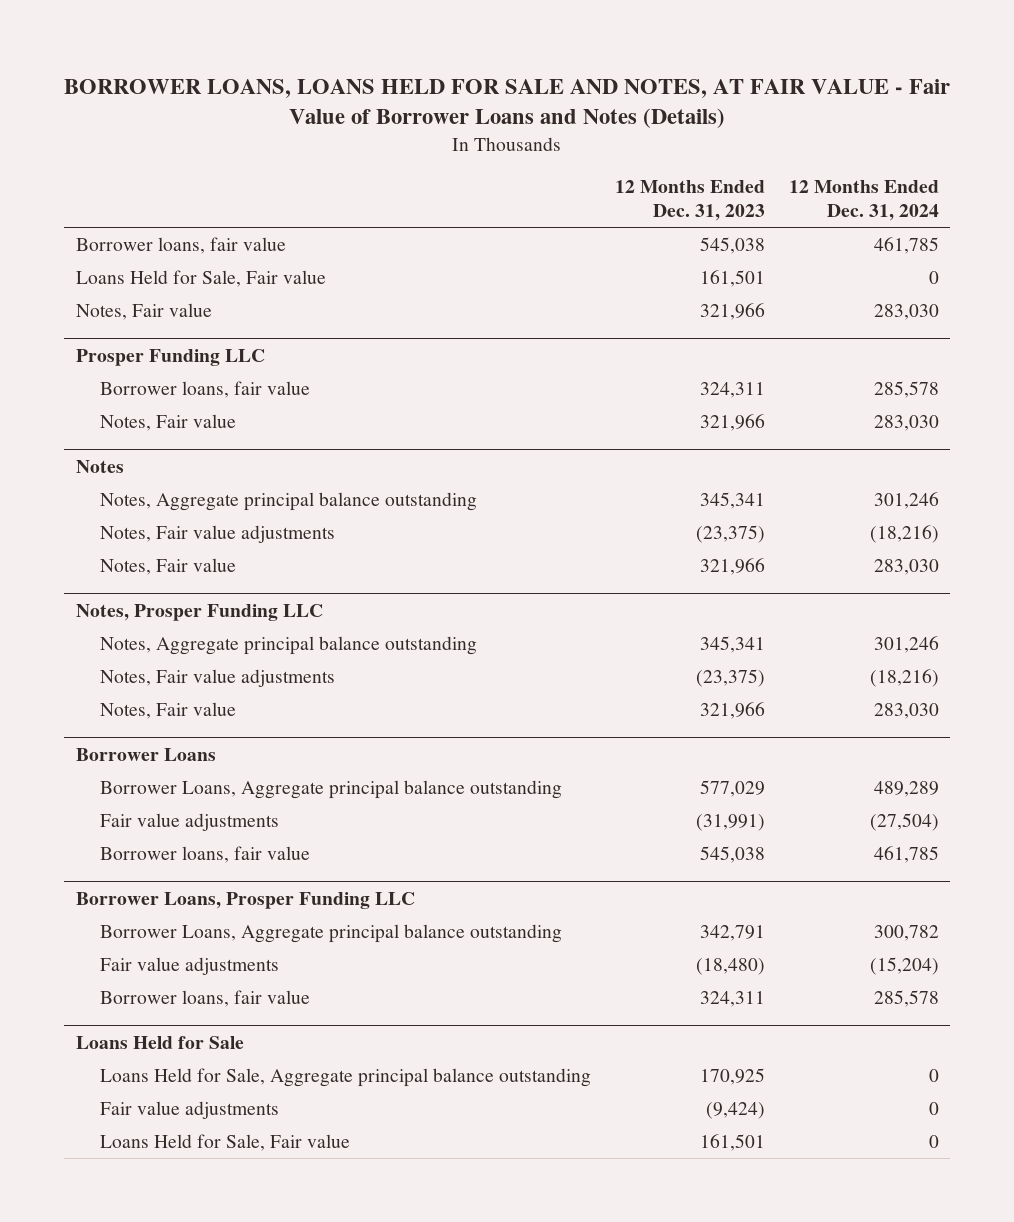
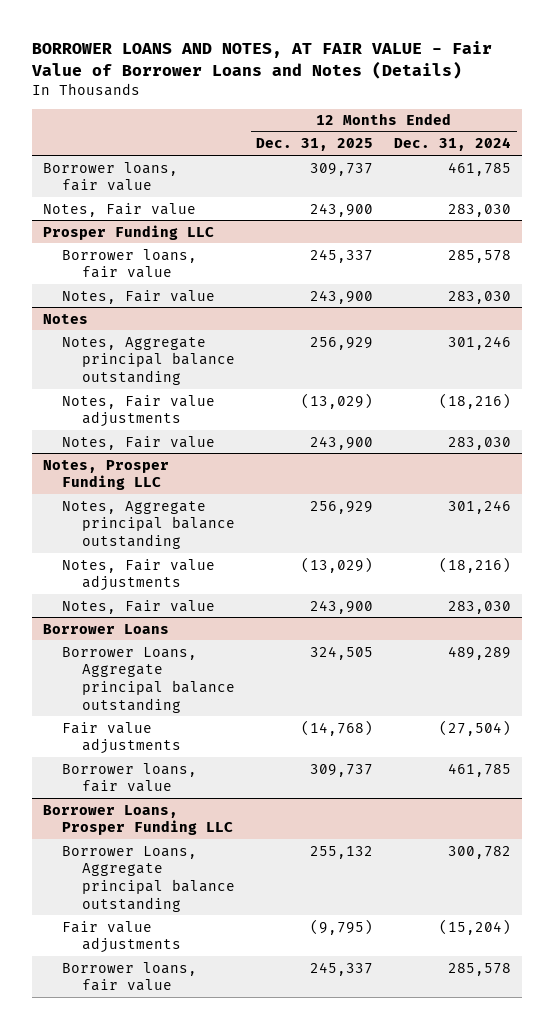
- BORROWER LOANS, LOANS HELD FOR SALE AND NOTES, AT FAIR VALUE - Fair Value of Borrower Loans and Notes (Details)
+ BORROWER LOANS AND NOTES, AT FAIR VALUE - Fair Value of Borrower Loans and Notes (Details)
- | 12 Months Ended Dec. 31, 2023 | 12 Months Ended Dec. 31, 2024
+ | 12 Months Ended Dec. 31, 2025 | 12 Months Ended Dec. 31, 2024
- Loans Held for Sale, Fair value | 161,501 | 0
- Loans Held for Sale
- Loans Held for Sale, Aggregate principal balance outstanding | 170,925 | 0
- Fair value adjustments | (9,424) | 0
- Loans Held for Sale, Fair value | 161,501 | 0

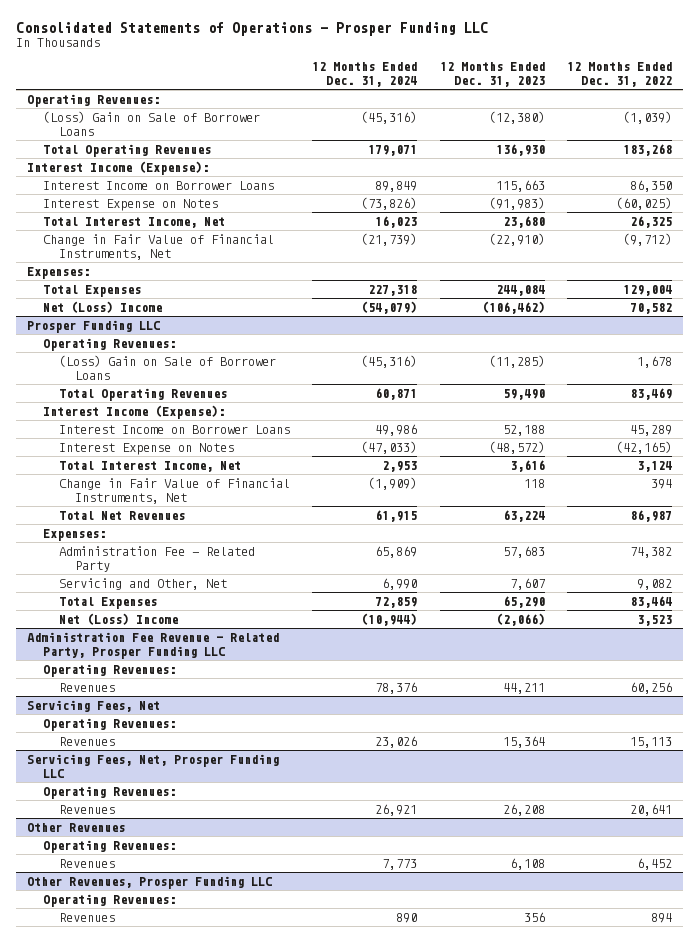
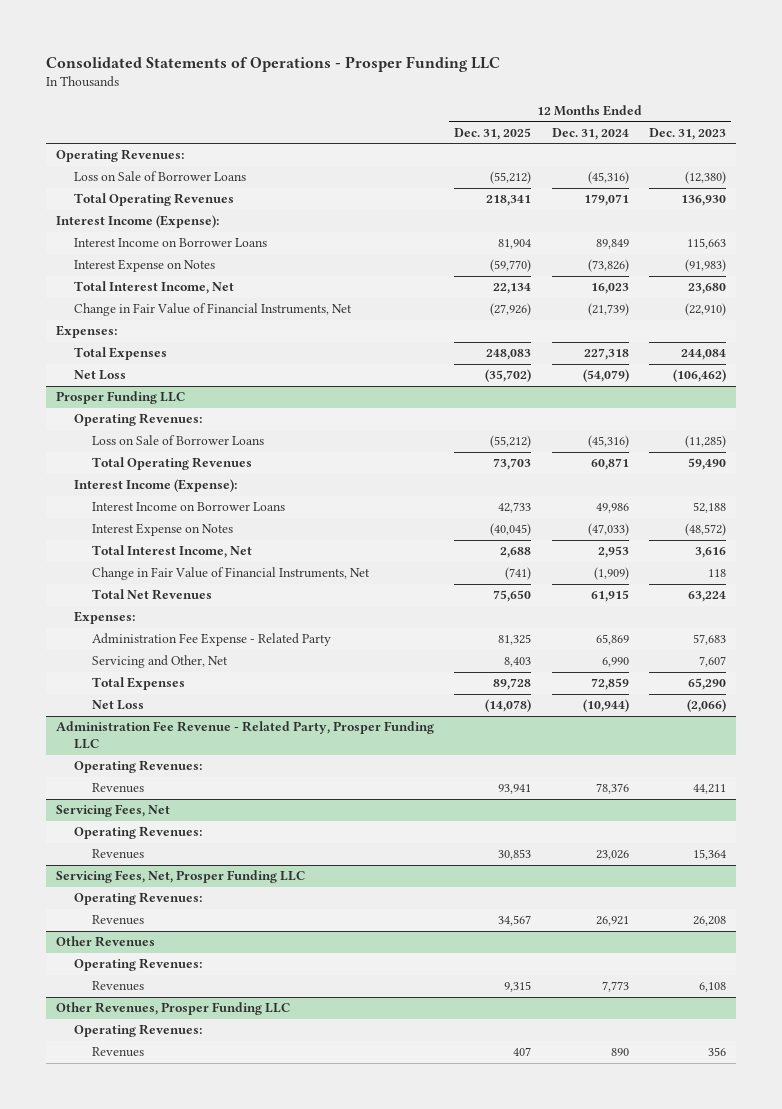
- | 12 Months Ended Dec. 31, 2024 | 12 Months Ended Dec. 31, 2023 | 12 Months Ended Dec. 31, 2022
+ | 12 Months Ended Dec. 31, 2025 | 12 Months Ended Dec. 31, 2024 | 12 Months Ended Dec. 31, 2023
- (Loss) Gain on Sale of Borrower Loans | (45,316) | (12,380) | (1,039)
+ Loss on Sale of Borrower Loans | (55,212) | (45,316) | (12,380)
- Net (Loss) Income | (54,079) | (106,462) | 70,582
+ Net Loss | (35,702) | (54,079) | (106,462)
@ Prosper Funding LLC
- (Loss) Gain on Sale of Borrower Loans | (45,316) | (11,285) | 1,678
+ Loss on Sale of Borrower Loans | (55,212) | (45,316) | (11,285)
- Administration Fee - Related Party | 65,869 | 57,683 | 74,382
+ Administration Fee Expense - Related Party | 81,325 | 65,869 | 57,683
- Net (Loss) Income | (10,944) | (2,066) | 3,523
+ Net Loss | (14,078) | (10,944) | (2,066)

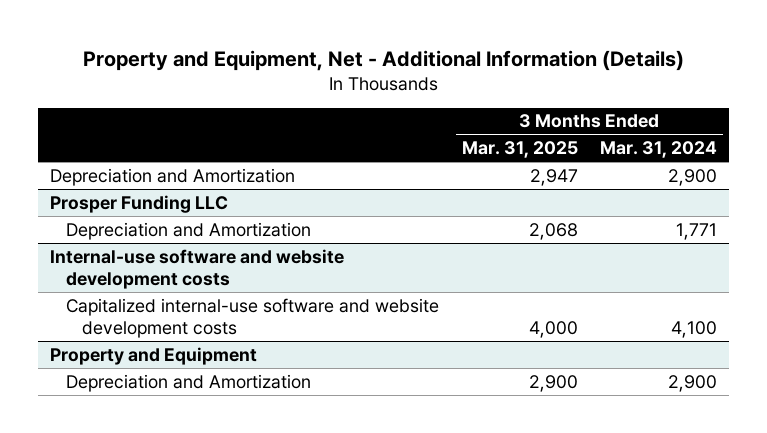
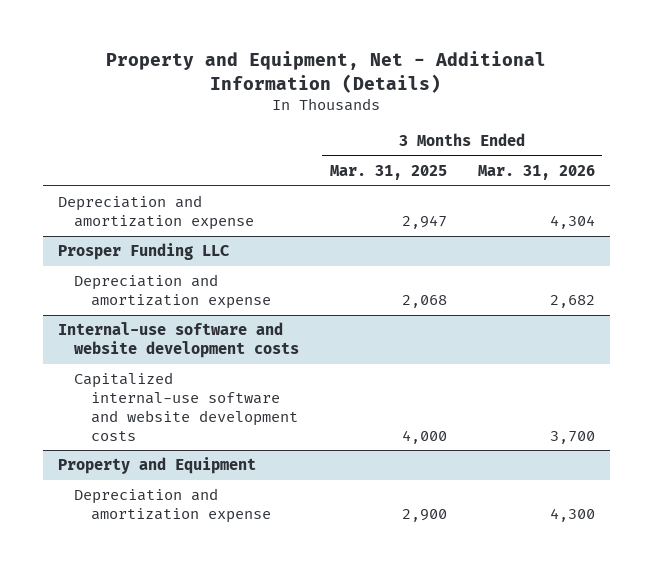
- | 3 Months Ended Mar. 31, 2025 | 3 Months Ended Mar. 31, 2024
+ | 3 Months Ended Mar. 31, 2025 | 3 Months Ended Mar. 31, 2026
- Depreciation and Amortization | 2,947 | 2,900
+ Depreciation and amortization expense | 2,947 | 4,304
@ Prosper Funding LLC
- Depreciation and Amortization | 2,068 | 1,771
+ Depreciation and amortization expense | 2,068 | 2,682
@ Property and Equipment
- Depreciation and Amortization | 2,900 | 2,900
+ Depreciation and amortization expense | 2,900 | 4,300

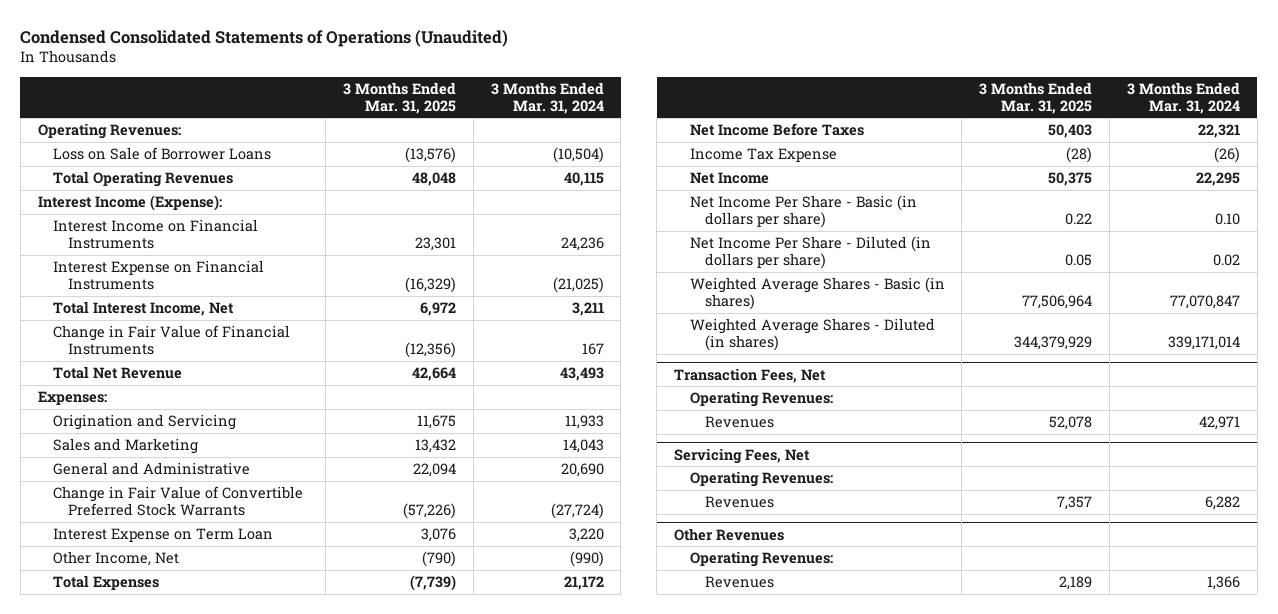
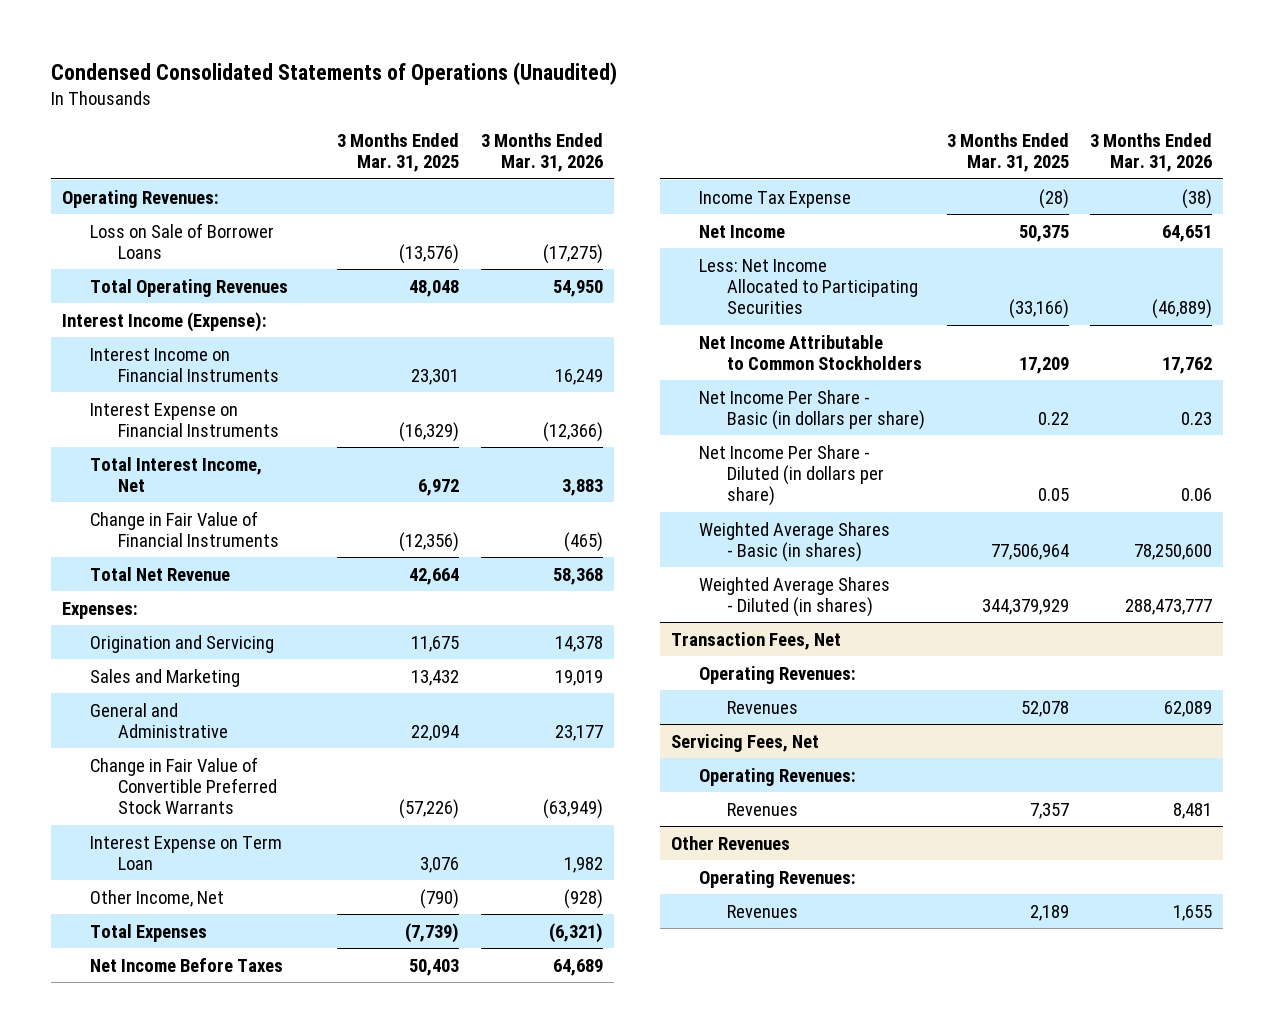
- | 3 Months Ended Mar. 31, 2025 | 3 Months Ended Mar. 31, 2024
+ | 3 Months Ended Mar. 31, 2025 | 3 Months Ended Mar. 31, 2026
+ Less: Net Income Allocated to Participating Securities | (33,166) | (46,889)
+ Net Income Attributable to Common Stockholders | 17,209 | 17,762

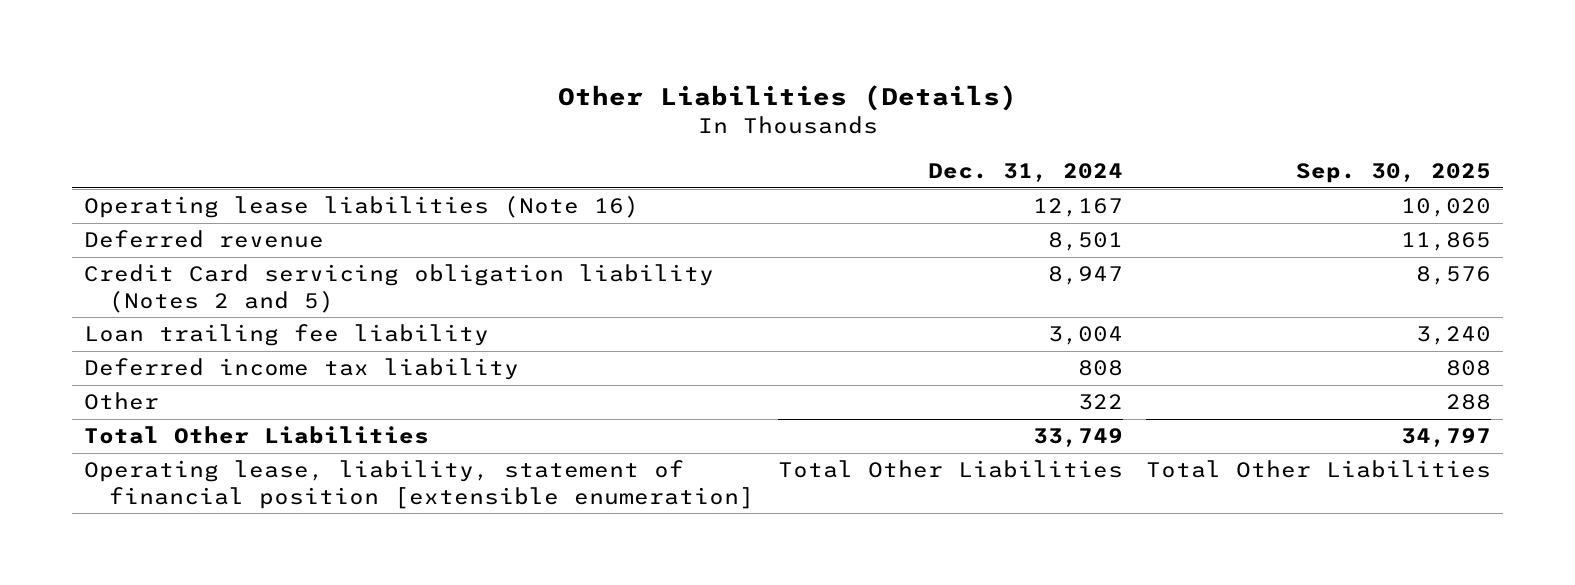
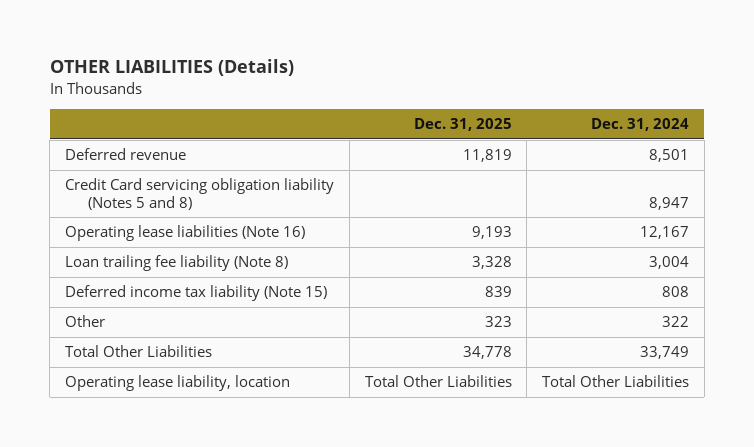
- Other Liabilities (Details)
+ OTHER LIABILITIES (Details)
- | Dec. 31, 2024 | Sep. 30, 2025
+ | Dec. 31, 2025 | Dec. 31, 2024
- Credit Card servicing obligation liability (Notes 2 and 5) | 8,947 | 8,576
- Loan trailing fee liability | 3,004 | 3,240
- Deferred income tax liability | 808 | 808
+ Credit Card servicing obligation liability (Notes 5 and 8) | | 8,947
moved down: Operating lease liabilities (Note 16) | 9,193 | 12,167
+ Loan trailing fee liability (Note 8) | 3,328 | 3,004
+ Deferred income tax liability (Note 15) | 839 | 808
- Operating lease, liability, statement of financial position [extensible enumeration] | Total Other Liabilities | Total Other Liabilities
+ Operating lease liability, location | Total Other Liabilities | Total Other Liabilities

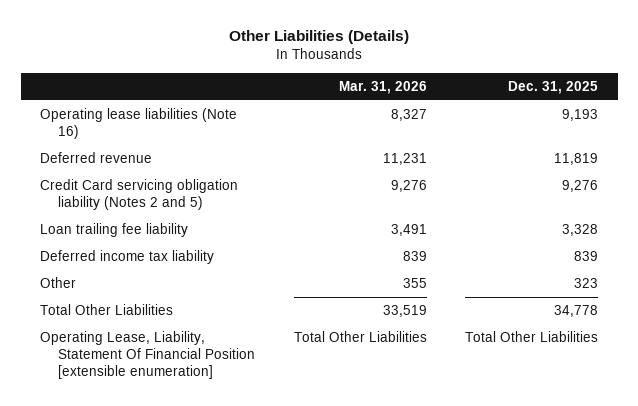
- OTHER LIABILITIES (Details)
+ Other Liabilities (Details)
- | Dec. 31, 2025 | Dec. 31, 2024
+ | Mar. 31, 2026 | Dec. 31, 2025
- Credit Card servicing obligation liability (Notes 5 and 8) | | 8,947
- Loan trailing fee liability (Note 8) | 3,328 | 3,004
- Deferred income tax liability (Note 15) | 839 | 808
moved down: Deferred revenue | 11,231 | 11,819
+ Credit Card servicing obligation liability (Notes 2 and 5) | 9,276 | 9,276
+ Loan trailing fee liability | 3,491 | 3,328
+ Deferred income tax liability | 839 | 839
- Operating lease liability, location | Total Other Liabilities | Total Other Liabilities
+ Operating Lease, Liability, Statement Of Financial Position [extensible enumeration] | Total Other Liabilities | Total Other Liabilities

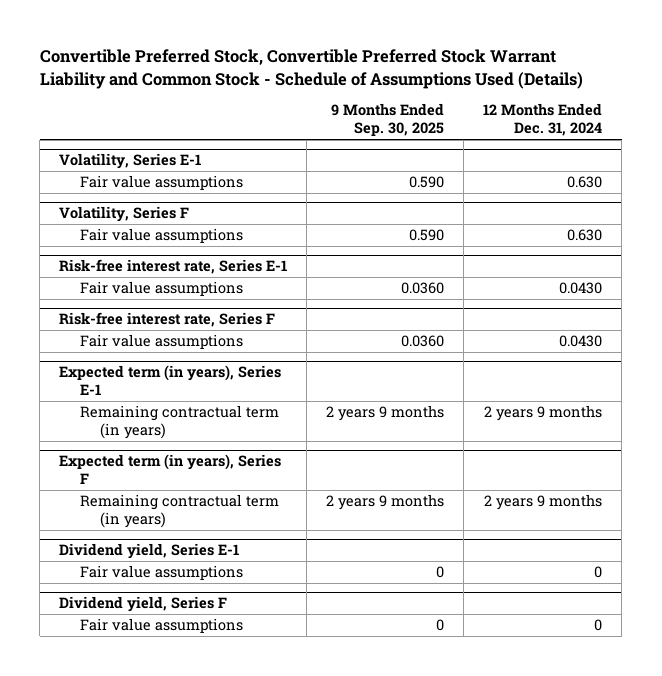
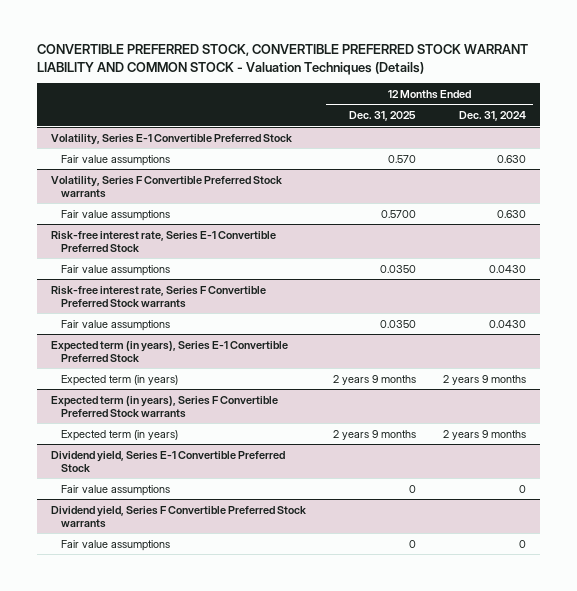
- Convertible Preferred Stock, Convertible Preferred Stock Warrant Liability and Common Stock - Schedule of Assumptions Used (Details)
+ CONVERTIBLE PREFERRED STOCK, CONVERTIBLE PREFERRED STOCK WARRANT LIABILITY AND COMMON STOCK - Valuation Techniques (Details)
- | 9 Months Ended Sep. 30, 2025 | 12 Months Ended Dec. 31, 2024
+ | 12 Months Ended Dec. 31, 2025 | 12 Months Ended Dec. 31, 2024
- Volatility, Series E-1
+ Volatility, Series E-1 Convertible Preferred Stock
- Volatility, Series F
+ Volatility, Series F Convertible Preferred Stock warrants
- Risk-free interest rate, Series E-1
+ Risk-free interest rate, Series E-1 Convertible Preferred Stock
- Risk-free interest rate, Series F
+ Risk-free interest rate, Series F Convertible Preferred Stock warrants
- Expected term (in years), Series E-1
- Remaining contractual term (in years) | 2 years 9 months | 2 years 9 months
- Expected term (in years), Series F
- Remaining contractual term (in years) | 2 years 9 months | 2 years 9 months
- Dividend yield, Series E-1
+ Expected term (in years), Series E-1 Convertible Preferred Stock
+ Expected term (in years) | 2 years 9 months | 2 years 9 months
+ Expected term (in years), Series F Convertible Preferred Stock warrants
+ Expected term (in years) | 2 years 9 months | 2 years 9 months
+ Dividend yield, Series E-1 Convertible Preferred Stock
- Dividend yield, Series F
+ Dividend yield, Series F Convertible Preferred Stock warrants

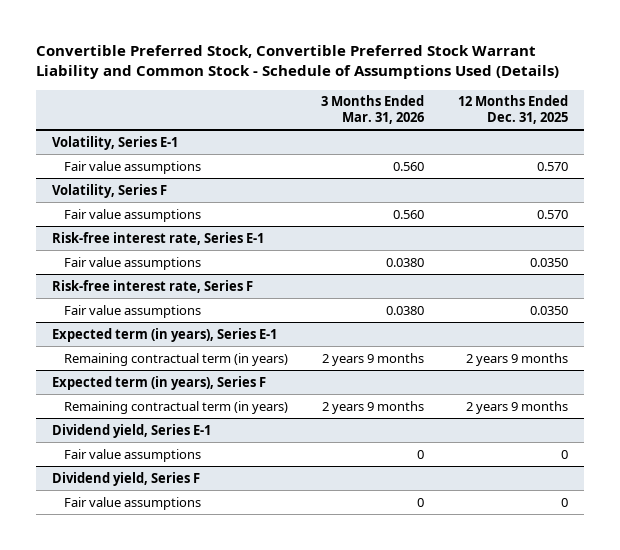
- CONVERTIBLE PREFERRED STOCK, CONVERTIBLE PREFERRED STOCK WARRANT LIABILITY AND COMMON STOCK - Valuation Techniques (Details)
+ Convertible Preferred Stock, Convertible Preferred Stock Warrant Liability and Common Stock - Schedule of Assumptions Used (Details)
- | 12 Months Ended Dec. 31, 2025 | 12 Months Ended Dec. 31, 2024
+ | 3 Months Ended Mar. 31, 2026 | 12 Months Ended Dec. 31, 2025
- Volatility, Series E-1 Convertible Preferred Stock
+ Volatility, Series E-1
- Volatility, Series F Convertible Preferred Stock warrants
- Fair value assumptions | 0.5700 | 0.630
- Risk-free interest rate, Series E-1 Convertible Preferred Stock
+ Volatility, Series F
+ Fair value assumptions | 0.560 | 0.570
+ Risk-free interest rate, Series E-1
- Risk-free interest rate, Series F Convertible Preferred Stock warrants
+ Risk-free interest rate, Series F
- Expected term (in years), Series E-1 Convertible Preferred Stock
- Expected term (in years) | 2 years 9 months | 2 years 9 months
- Expected term (in years), Series F Convertible Preferred Stock warrants
- Expected term (in years) | 2 years 9 months | 2 years 9 months
- Dividend yield, Series E-1 Convertible Preferred Stock
+ Expected term (in years), Series E-1
+ Remaining contractual term (in years) | 2 years 9 months | 2 years 9 months
+ Expected term (in years), Series F
+ Remaining contractual term (in years) | 2 years 9 months | 2 years 9 months
+ Dividend yield, Series E-1
- Dividend yield, Series F Convertible Preferred Stock warrants
+ Dividend yield, Series F

